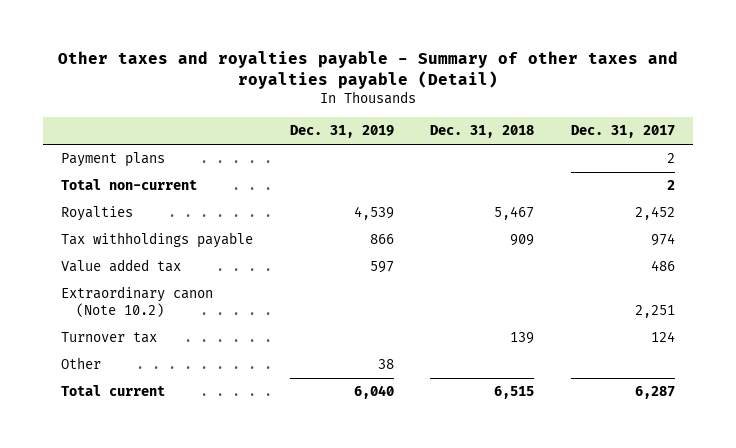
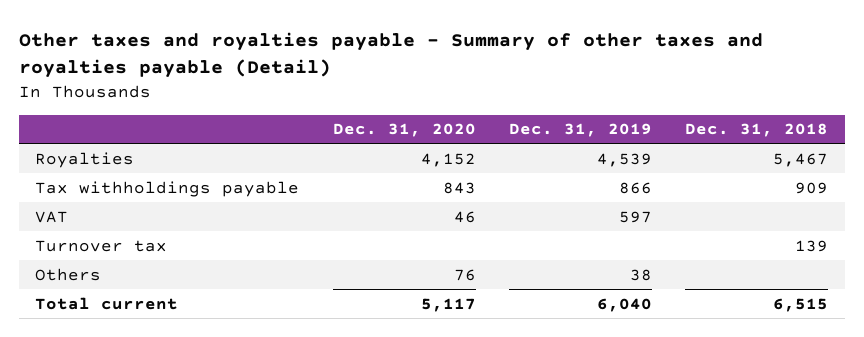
- | Dec. 31, 2019 | Dec. 31, 2018 | Dec. 31, 2017
+ | Dec. 31, 2020 | Dec. 31, 2019 | Dec. 31, 2018
- Payment plans | | | 2
- Total non-current | | | 2
- Value added tax | 597 | | 486
- Extraordinary canon (Note 10.2) | | | 2,251
+ VAT | 46 | 597 |
- Other | 38 | |
+ Others | 76 | 38 |

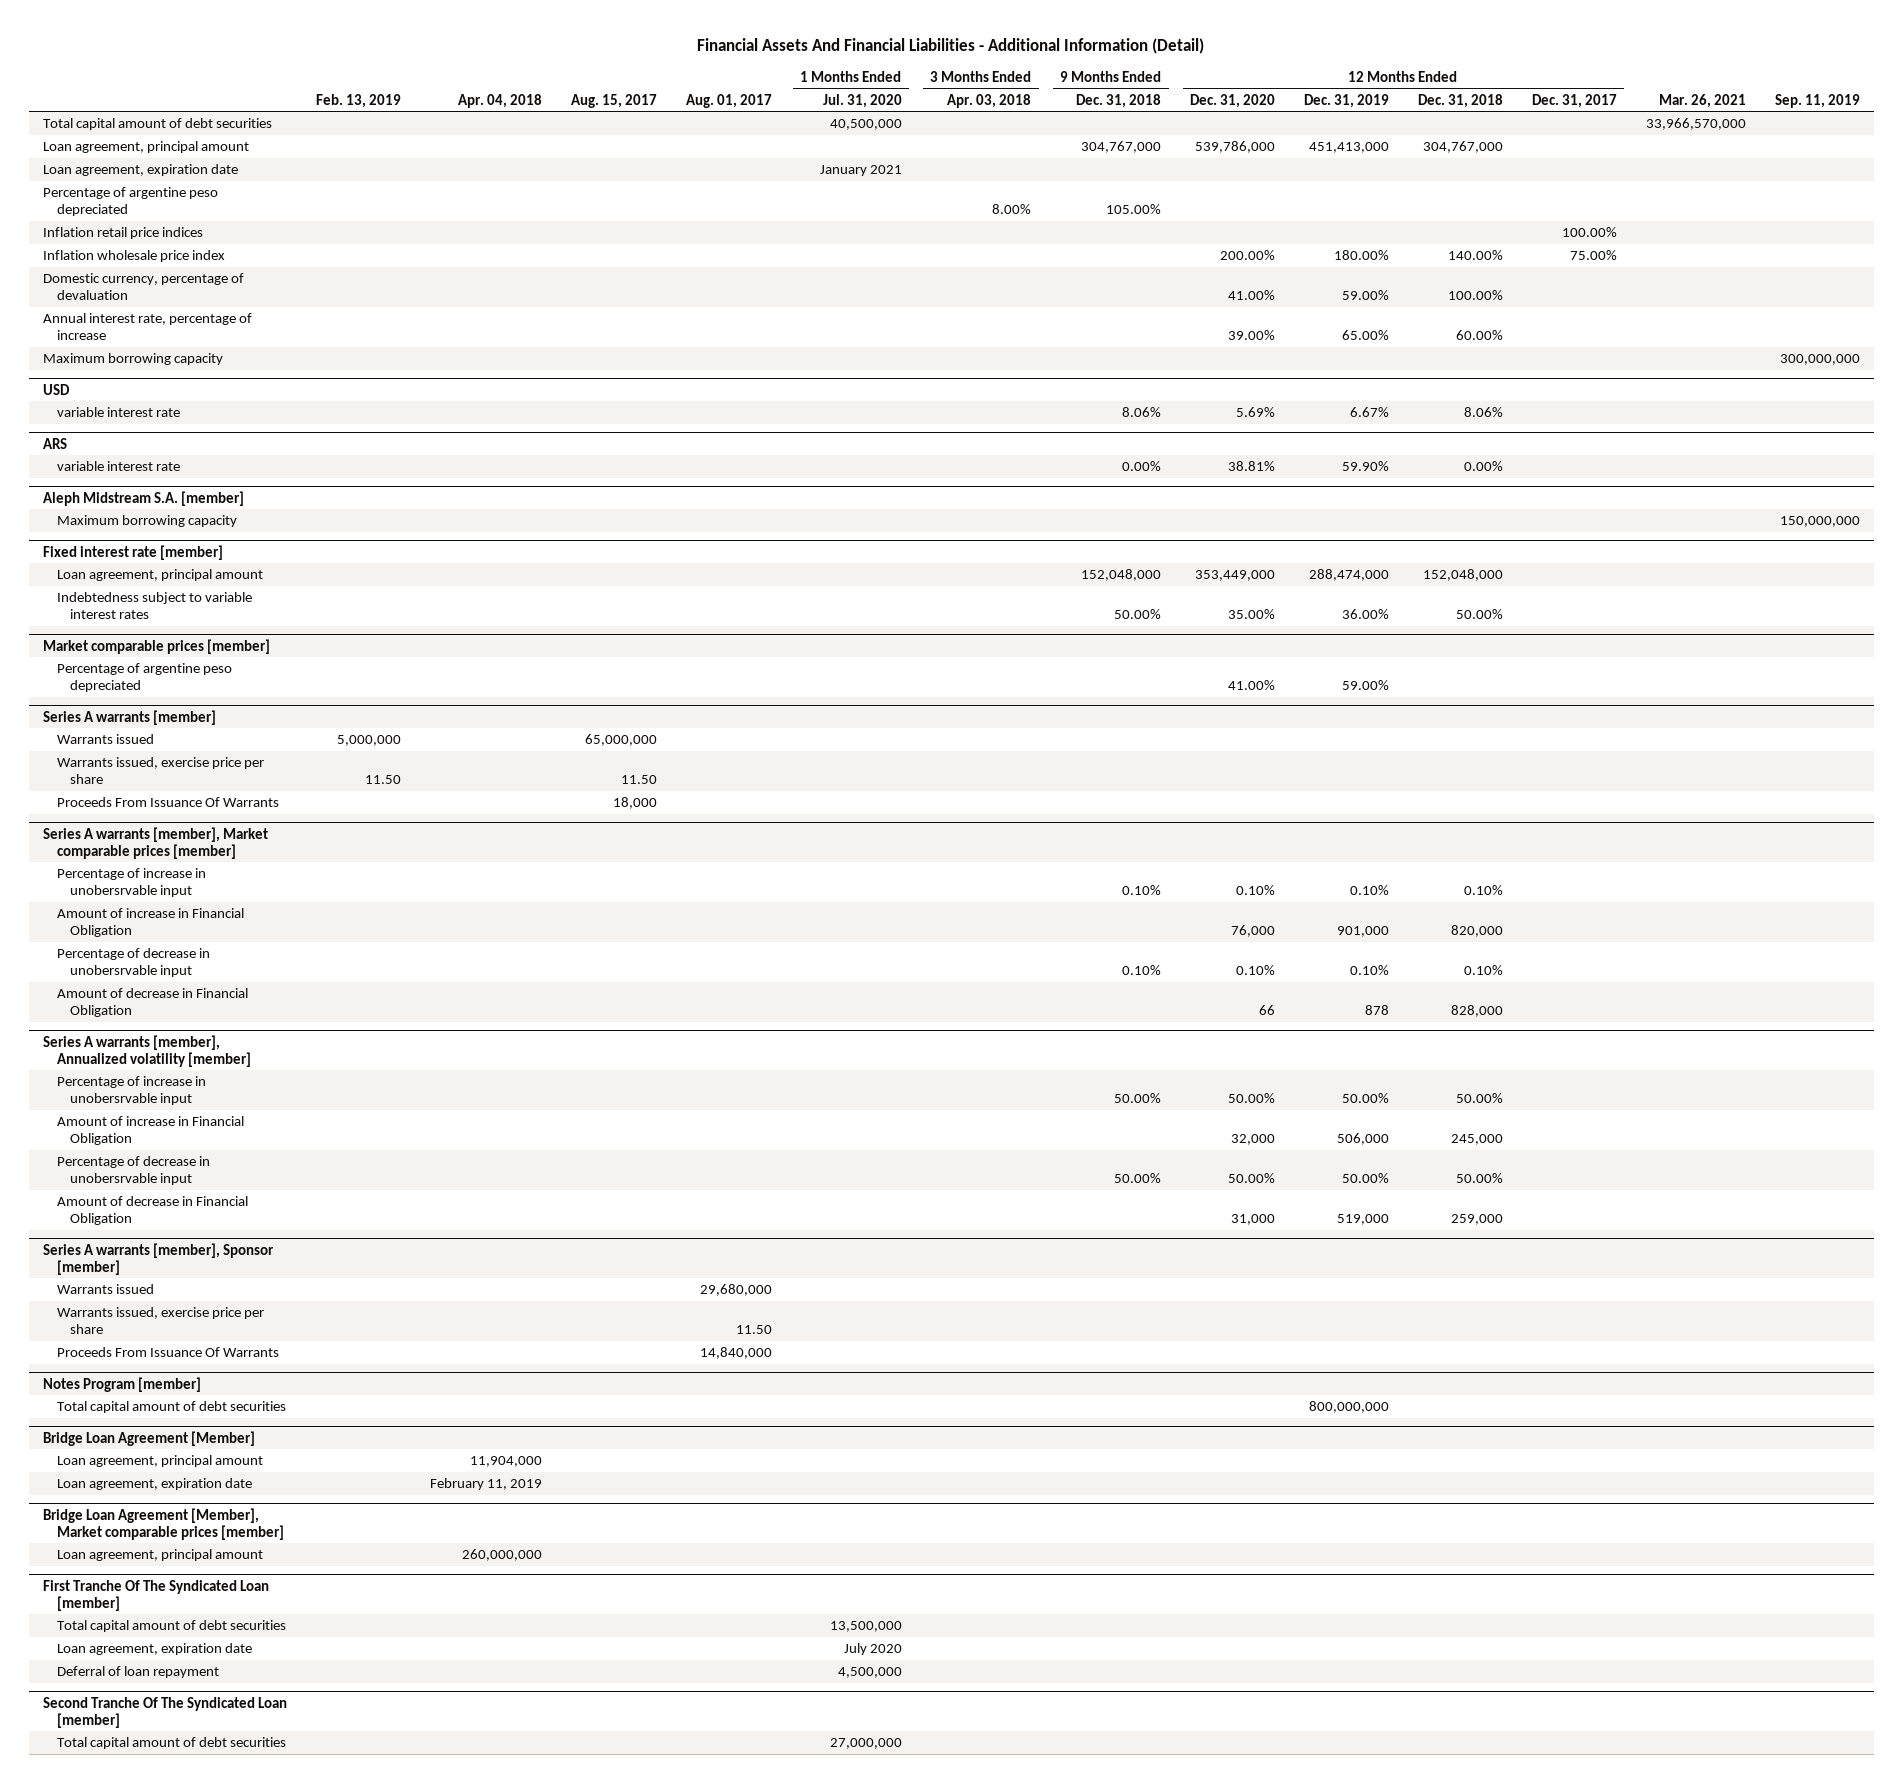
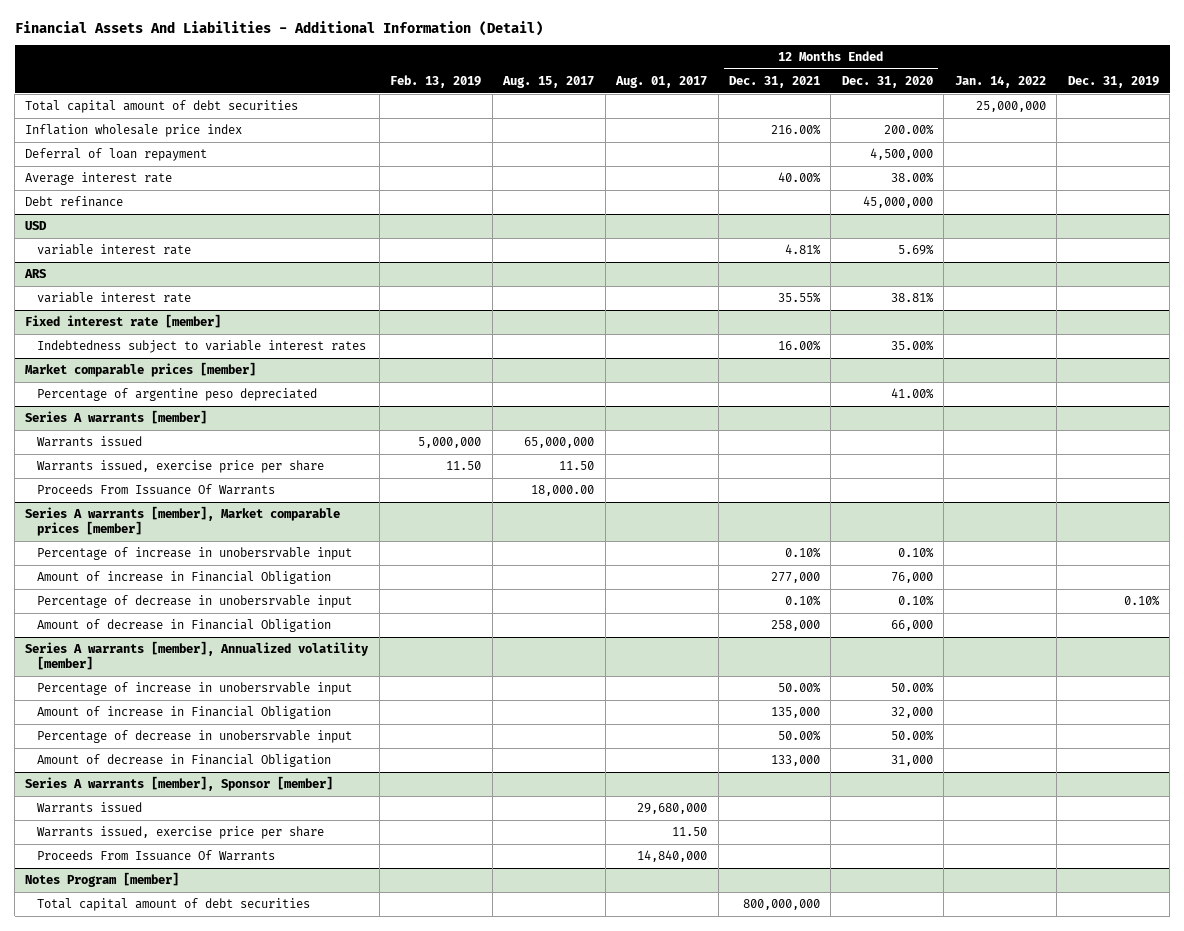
- Financial Assets And Financial Liabilities - Additional Information (Detail)
+ Financial Assets And Liabilities - Additional Information (Detail)
- | Feb. 13, 2019 | Apr. 04, 2018 | Aug. 15, 2017 | Aug. 01, 2017 | 1 Months Ended Jul. 31, 2020 | 3 Months Ended Apr. 03, 2018 | 9 Months Ended Dec. 31, 2018 | 12 Months Ended Dec. 31, 2020 | 12 Months Ended Dec. 31, 2019 | 12 Months Ended Dec. 31, 2018 | 12 Months Ended Dec. 31, 2017 | Mar. 26, 2021 | Sep. 11, 2019
+ | Feb. 13, 2019 | Aug. 15, 2017 | Aug. 01, 2017 | 12 Months Ended Dec. 31, 2021 | 12 Months Ended Dec. 31, 2020 | Jan. 14, 2022 | Dec. 31, 2019
- Loan agreement, principal amount | | | | | | | 304,767,000 | 539,786,000 | 451,413,000 | 304,767,000 | | |
- Loan agreement, expiration date | | | | | January 2021 | | | | | | | |
- Percentage of argentine peso depreciated | | | | | | 8.00% | 105.00% | | | | | |
- Inflation retail price indices | | | | | | | | | | | 100.00% | |
- Domestic currency, percentage of devaluation | | | | | | | | 41.00% | 59.00% | 100.00% | | |
- Annual interest rate, percentage of increase | | | | | | | | 39.00% | 65.00% | 60.00% | | |
- Maximum borrowing capacity | | | | | | | | | | | | | 300,000,000
+ Deferral of loan repayment | | | | | 4,500,000 | |
+ Average interest rate | | | | 40.00% | 38.00% | |
+ Debt refinance | | | | | 45,000,000 | |
- Aleph Midstream S.A. [member]
- Maximum borrowing capacity | | | | | | | | | | | | | 150,000,000
@ Fixed interest rate [member]
- Loan agreement, principal amount | | | | | | | 152,048,000 | 353,449,000 | 288,474,000 | 152,048,000 | | |
@ Series A warrants [member]
- Proceeds From Issuance Of Warrants | | | 18,000 | | | | | | | | | |
+ Proceeds From Issuance Of Warrants | | 18,000.00 | | | | |
@ Series A warrants [member], Market comparable prices [member]
- Amount of decrease in Financial Obligation | | | | | | | | 66 | 878 | 828,000 | | |
+ Amount of decrease in Financial Obligation | | | | 258,000 | 66,000 | |
- Bridge Loan Agreement [Member]
- Loan agreement, principal amount | | 11,904,000 | | | | | | | | | | |
- Loan agreement, expiration date | | February 11, 2019 | | | | | | | | | | |
- Bridge Loan Agreement [Member], Market comparable prices [member]
- Loan agreement, principal amount | | 260,000,000 | | | | | | | | | | |
- First Tranche Of The Syndicated Loan [member]
- Total capital amount of debt securities | | | | | 13,500,000 | | | | | | | |
- Loan agreement, expiration date | | | | | July 2020 | | | | | | | |
- Deferral of loan repayment | | | | | 4,500,000 | | | | | | | |
- Second Tranche Of The Syndicated Loan [member]
- Total capital amount of debt securities | | | | | 27,000,000 | | | | | | | |

